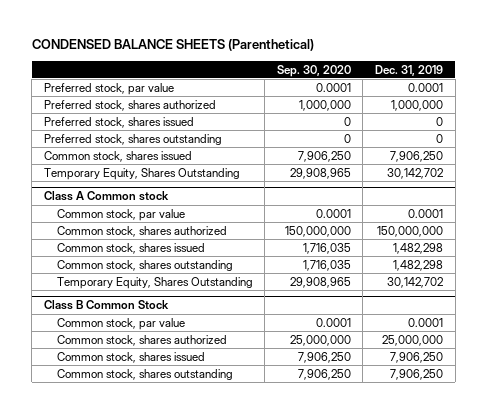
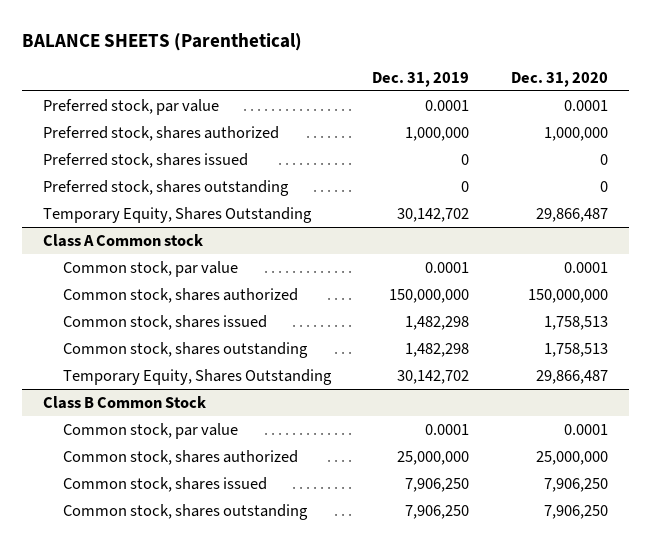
- CONDENSED BALANCE SHEETS (Parenthetical)
+ BALANCE SHEETS (Parenthetical)
- | Sep. 30, 2020 | Dec. 31, 2019
+ | Dec. 31, 2019 | Dec. 31, 2020
- Common stock, shares issued | 7,906,250 | 7,906,250

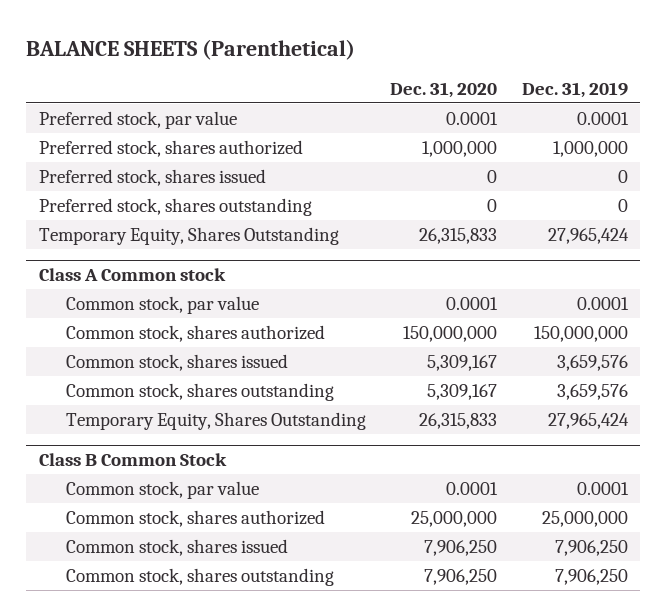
- | Dec. 31, 2019 | Dec. 31, 2020
+ | Dec. 31, 2020 | Dec. 31, 2019
- Temporary Equity, Shares Outstanding | 30,142,702 | 29,866,487
+ Temporary Equity, Shares Outstanding | 26,315,833 | 27,965,424
@ Class A Common stock
- Common stock, shares issued | 1,482,298 | 1,758,513
- Common stock, shares outstanding | 1,482,298 | 1,758,513
- Temporary Equity, Shares Outstanding | 30,142,702 | 29,866,487
+ Common stock, shares issued | 5,309,167 | 3,659,576
+ Common stock, shares outstanding | 5,309,167 | 3,659,576
+ Temporary Equity, Shares Outstanding | 26,315,833 | 27,965,424

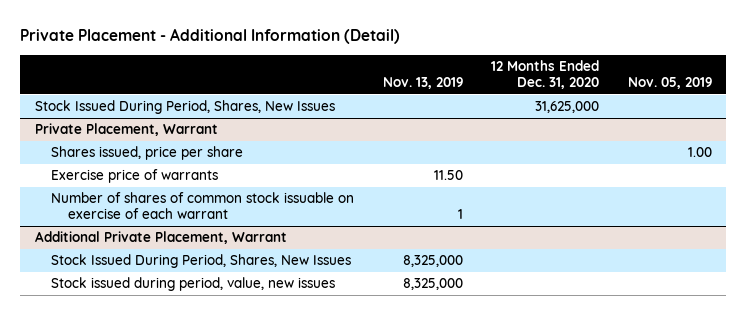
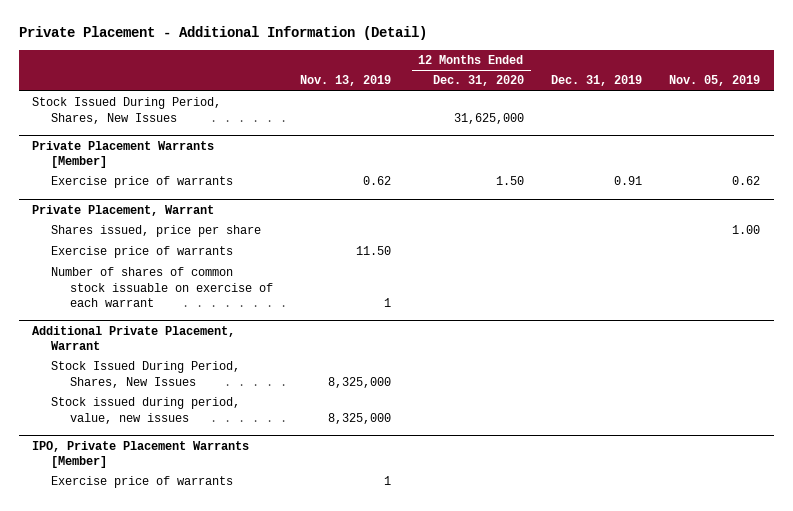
- | Nov. 13, 2019 | 12 Months Ended Dec. 31, 2020 | Nov. 05, 2019
+ | Nov. 13, 2019 | 12 Months Ended Dec. 31, 2020 | Dec. 31, 2019 | Nov. 05, 2019
+ Private Placement Warrants [Member]
+ Exercise price of warrants | 0.62 | 1.50 | 0.91 | 0.62
+ IPO, Private Placement Warrants [Member]
+ Exercise price of warrants | 1 | | |

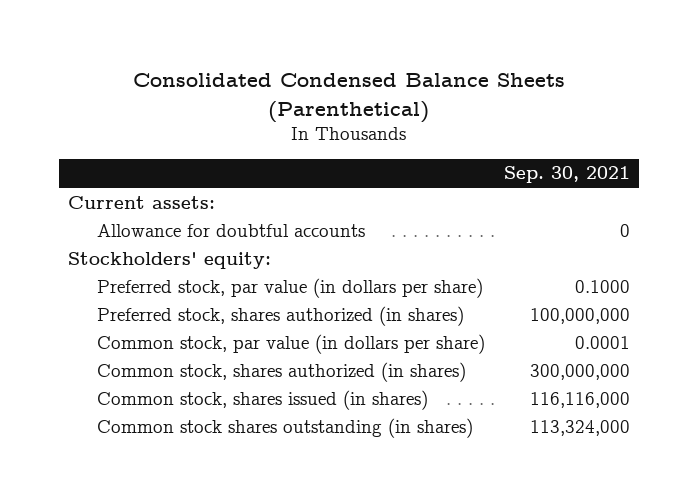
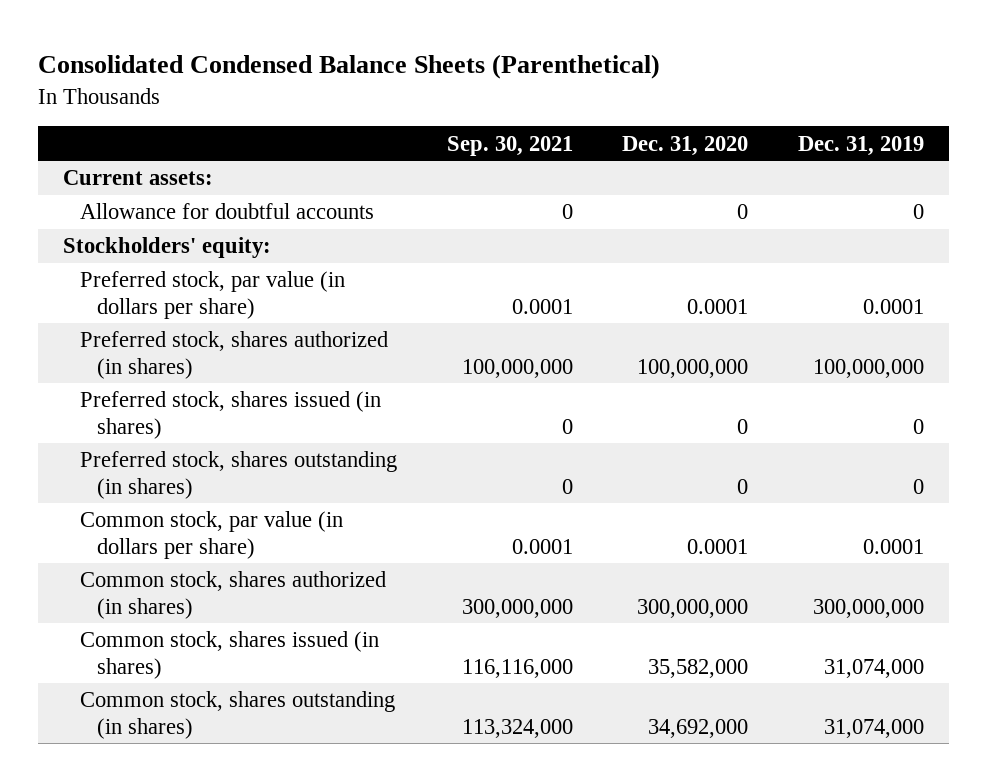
- | Sep. 30, 2021
+ | Sep. 30, 2021 | Dec. 31, 2020 | Dec. 31, 2019
- Preferred stock, par value (in dollars per share) | 0.1000
+ Preferred stock, par value (in dollars per share) | 0.0001 | 0.0001 | 0.0001
+ Preferred stock, shares issued (in shares) | 0 | 0 | 0
+ Preferred stock, shares outstanding (in shares) | 0 | 0 | 0
- Common stock shares outstanding (in shares) | 113,324,000
+ Common stock, shares outstanding (in shares) | 113,324,000 | 34,692,000 | 31,074,000

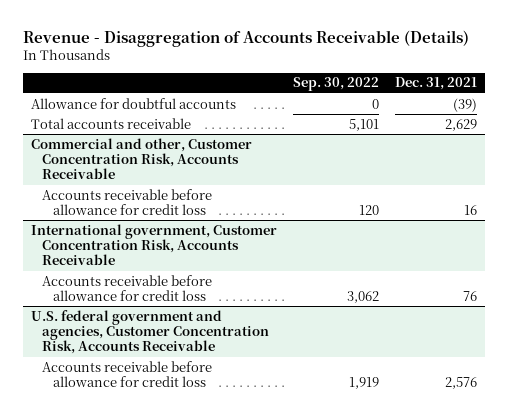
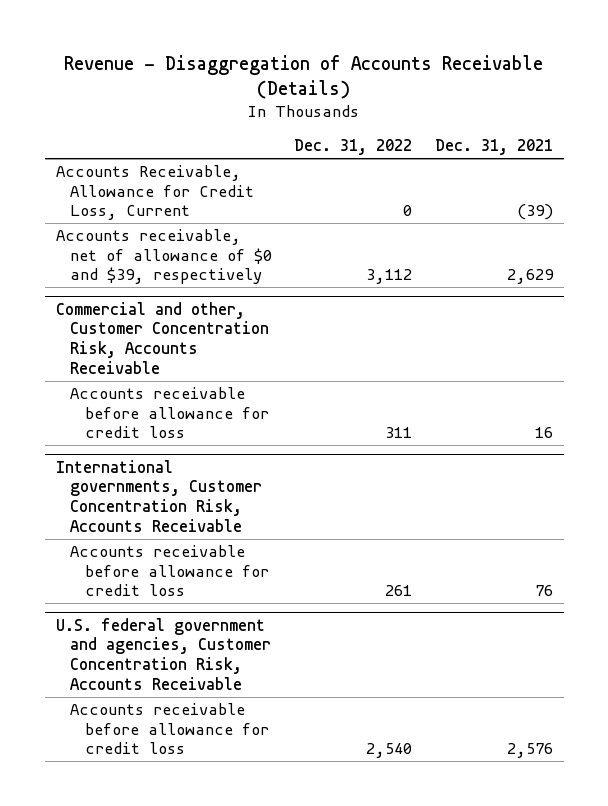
- | Sep. 30, 2022 | Dec. 31, 2021
+ | Dec. 31, 2022 | Dec. 31, 2021
- Allowance for doubtful accounts | 0 | (39)
- Total accounts receivable | 5,101 | 2,629
+ Accounts Receivable, Allowance for Credit Loss, Current | 0 | (39)
+ Accounts receivable, net of allowance of $0 and $39, respectively | 3,112 | 2,629
- International government, Customer Concentration Risk, Accounts Receivable
+ International governments, Customer Concentration Risk, Accounts Receivable

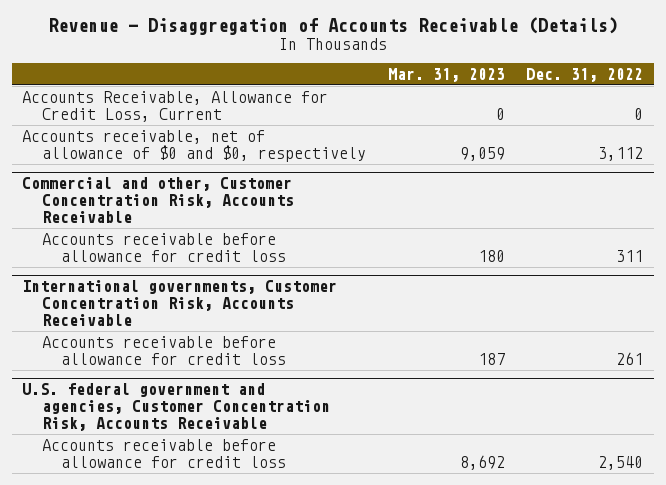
- | Dec. 31, 2022 | Dec. 31, 2021
+ | Mar. 31, 2023 | Dec. 31, 2022
- Accounts receivable, net of allowance of $0 and $39, respectively | 3,112 | 2,629
+ Accounts receivable, net of allowance of $0 and $0, respectively | 9,059 | 3,112

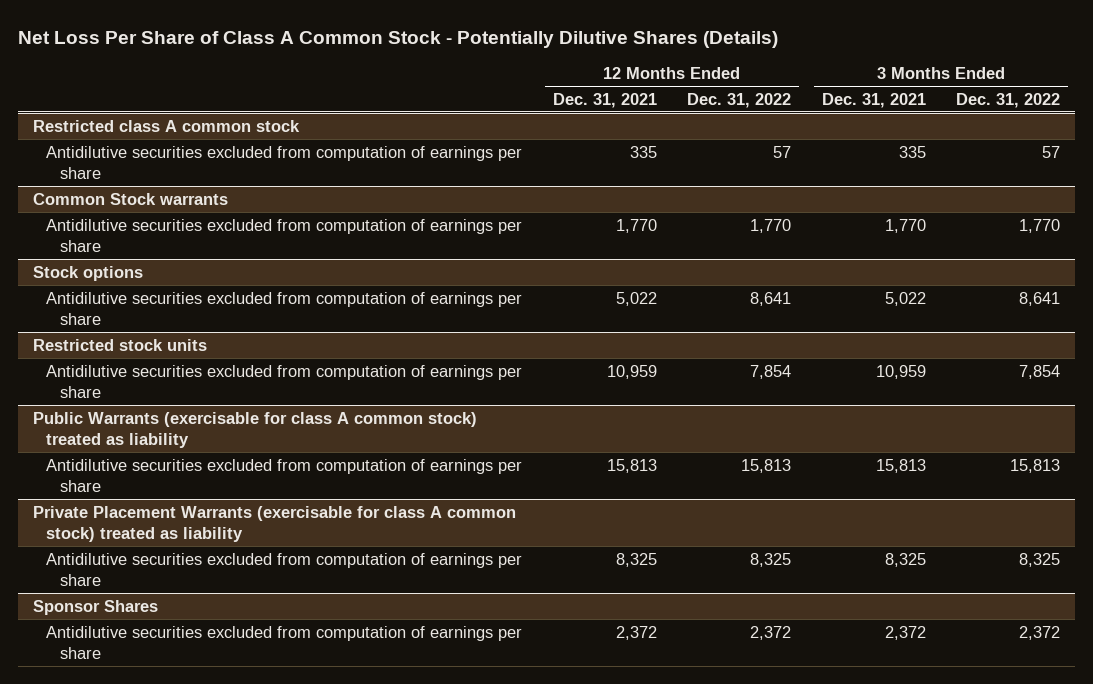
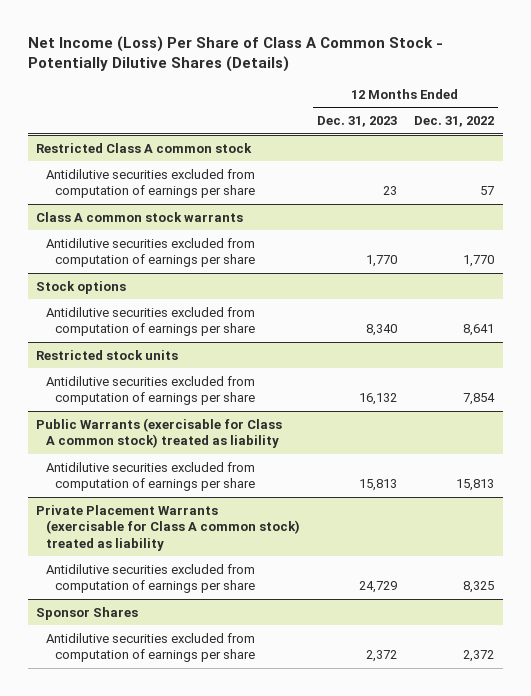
- Net Loss Per Share of Class A Common Stock - Potentially Dilutive Shares (Details)
+ Net Income (Loss) Per Share of Class A Common Stock - Potentially Dilutive Shares (Details)
- | 12 Months Ended Dec. 31, 2021 | 12 Months Ended Dec. 31, 2022 | 3 Months Ended Dec. 31, 2021 | 3 Months Ended Dec. 31, 2022
+ | 12 Months Ended Dec. 31, 2023 | 12 Months Ended Dec. 31, 2022
- Restricted class A common stock
+ Restricted Class A common stock
- Common Stock warrants
+ Class A common stock warrants
- Public Warrants (exercisable for class A common stock) treated as liability
+ Public Warrants (exercisable for Class A common stock) treated as liability
- Private Placement Warrants (exercisable for class A common stock) treated as liability
+ Private Placement Warrants (exercisable for Class A common stock) treated as liability

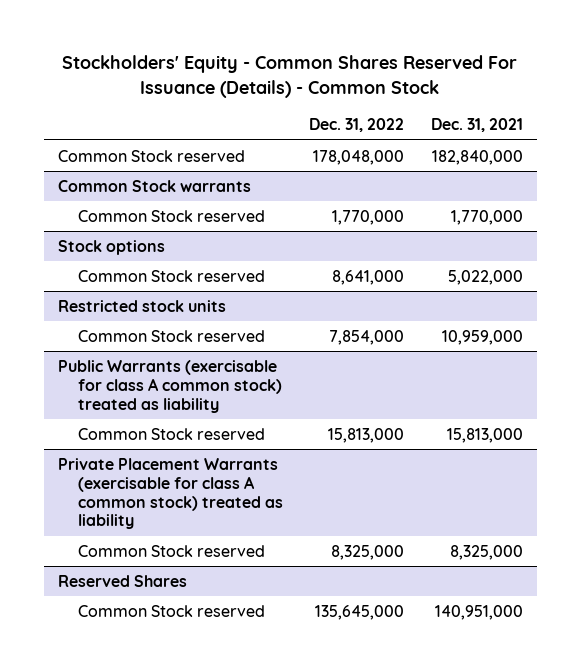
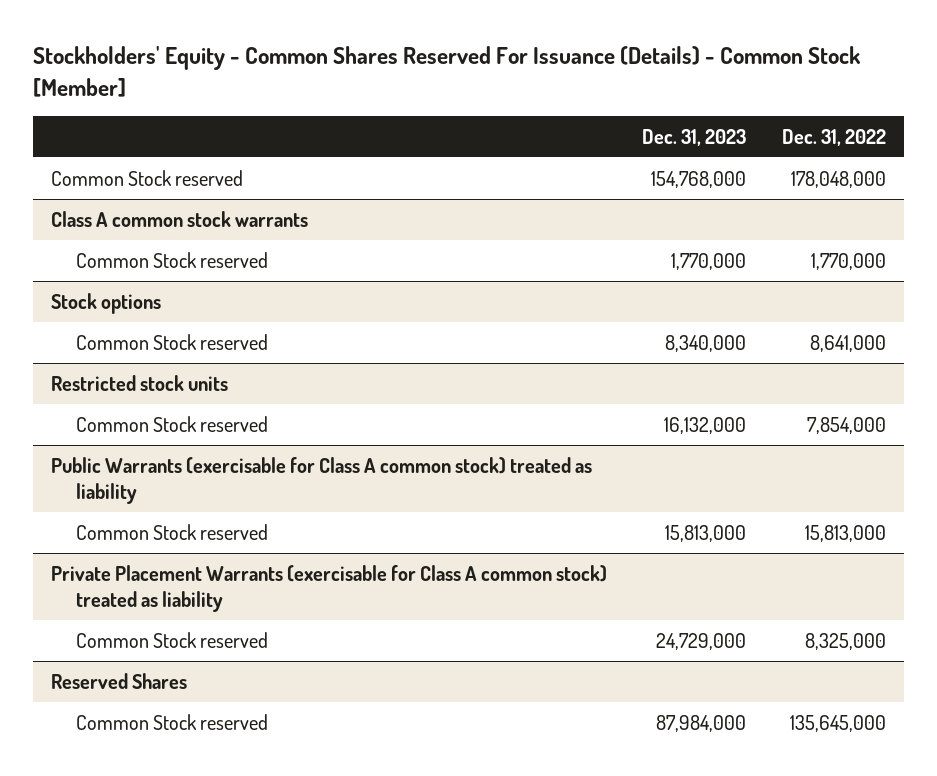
- Stockholders' Equity - Common Shares Reserved For Issuance (Details) - Common Stock
+ Stockholders' Equity - Common Shares Reserved For Issuance (Details) - Common Stock [Member]
- | Dec. 31, 2022 | Dec. 31, 2021
+ | Dec. 31, 2023 | Dec. 31, 2022
- Common Stock warrants
+ Class A common stock warrants
- Public Warrants (exercisable for class A common stock) treated as liability
+ Public Warrants (exercisable for Class A common stock) treated as liability
- Private Placement Warrants (exercisable for class A common stock) treated as liability
+ Private Placement Warrants (exercisable for Class A common stock) treated as liability

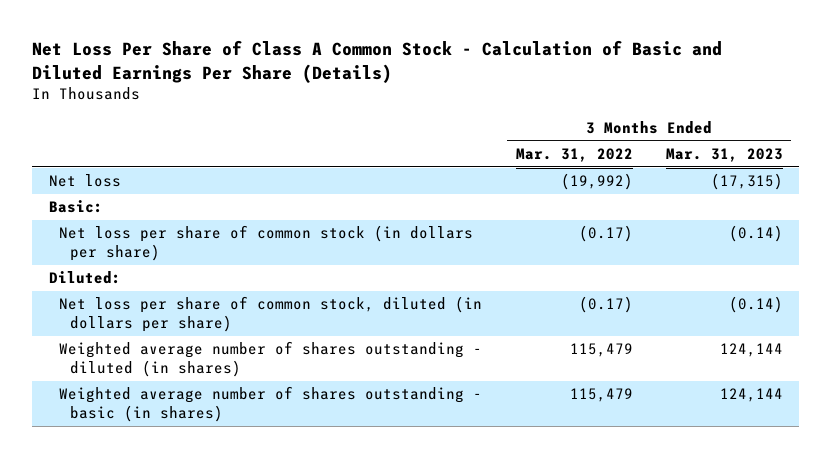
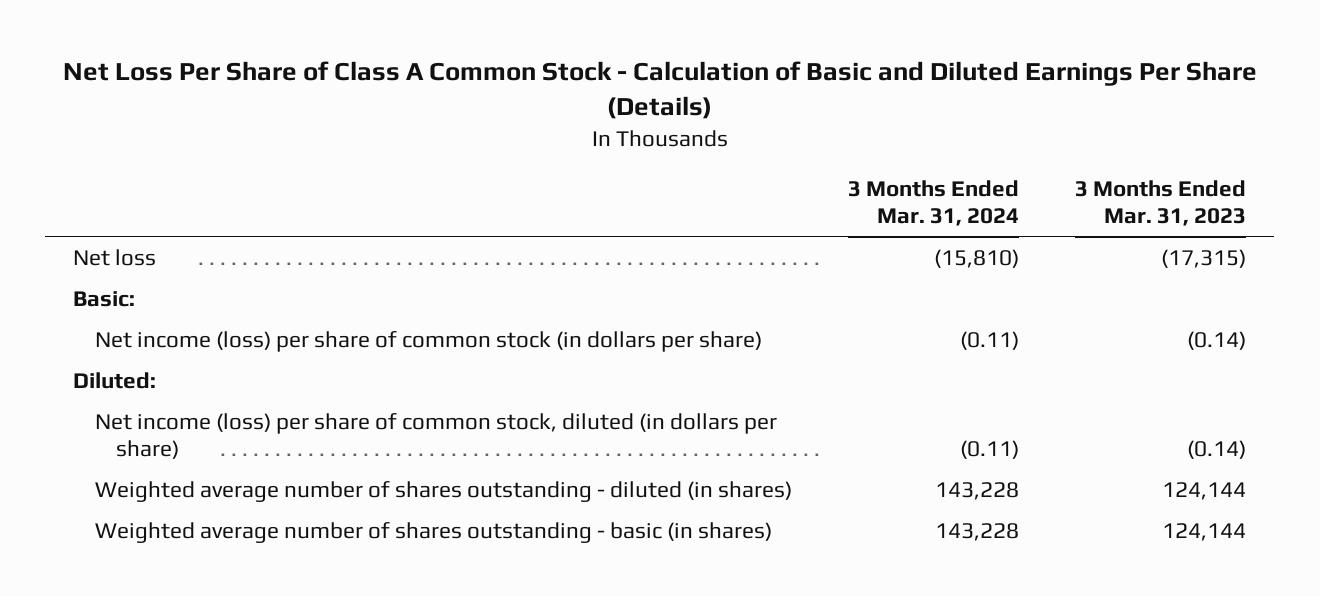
- | 3 Months Ended Mar. 31, 2022 | 3 Months Ended Mar. 31, 2023
+ | 3 Months Ended Mar. 31, 2024 | 3 Months Ended Mar. 31, 2023
- Net loss per share of common stock (in dollars per share) | (0.17) | (0.14)
+ Net income (loss) per share of common stock (in dollars per share) | (0.11) | (0.14)
- Net loss per share of common stock, diluted (in dollars per share) | (0.17) | (0.14)
+ Net income (loss) per share of common stock, diluted (in dollars per share) | (0.11) | (0.14)

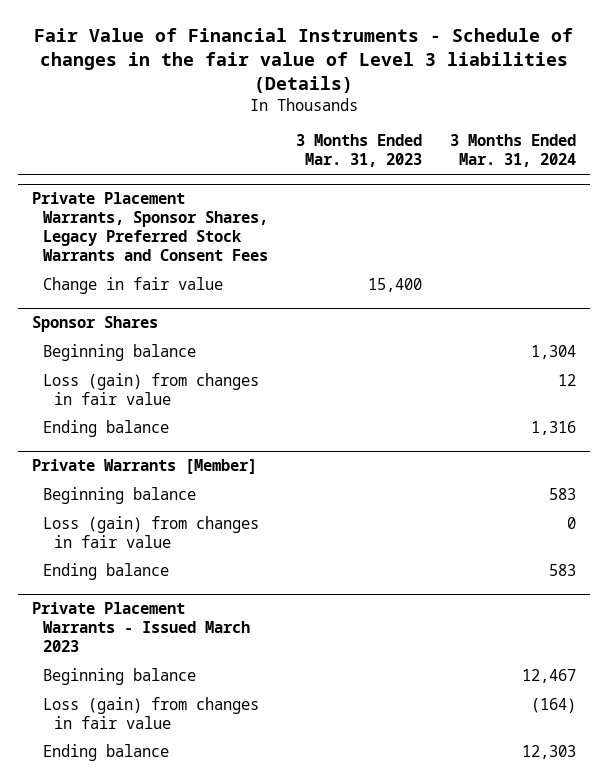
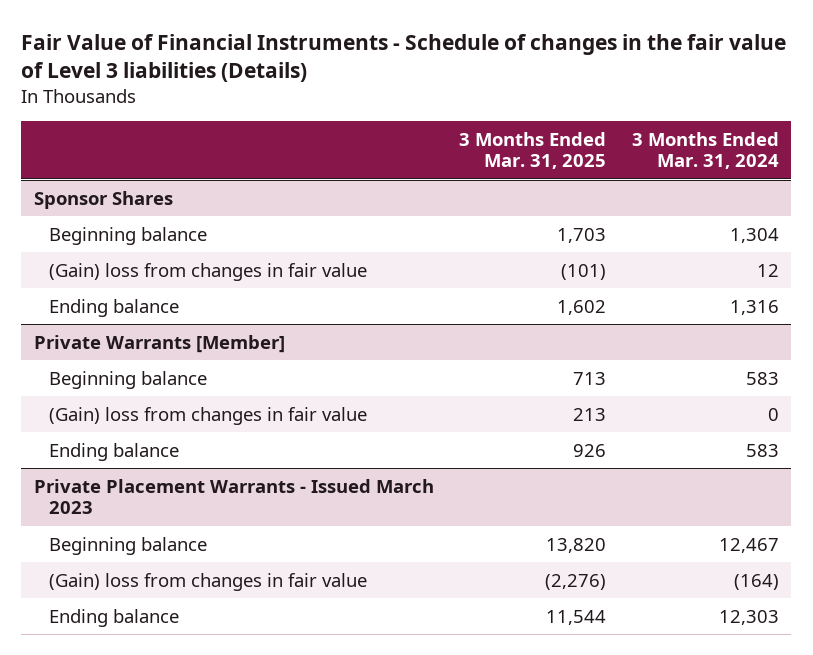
- | 3 Months Ended Mar. 31, 2023 | 3 Months Ended Mar. 31, 2024
+ | 3 Months Ended Mar. 31, 2025 | 3 Months Ended Mar. 31, 2024
- Private Placement Warrants, Sponsor Shares, Legacy Preferred Stock Warrants and Consent Fees
- Change in fair value | 15,400 |
@ Sponsor Shares
- Loss (gain) from changes in fair value | | 12
+ (Gain) loss from changes in fair value | (101) | 12
@ Private Warrants [Member]
- Loss (gain) from changes in fair value | | 0
+ (Gain) loss from changes in fair value | 213 | 0
@ Private Placement Warrants - Issued March 2023
- Loss (gain) from changes in fair value | | (164)
+ (Gain) loss from changes in fair value | (2,276) | (164)

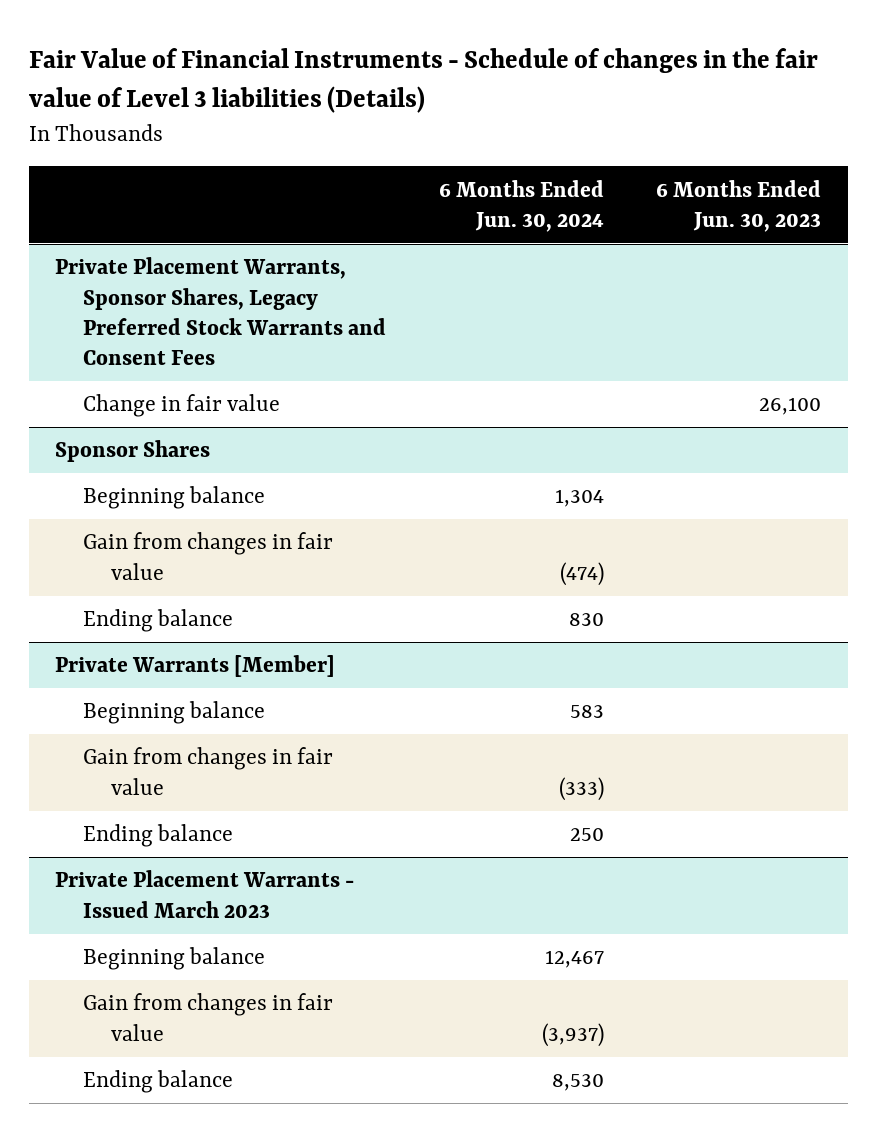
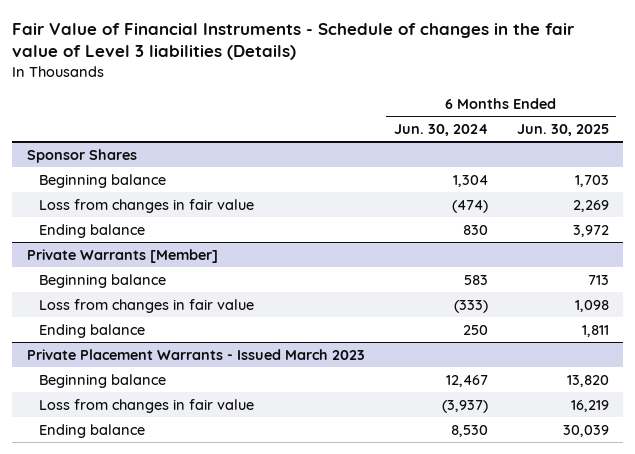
- | 6 Months Ended Jun. 30, 2024 | 6 Months Ended Jun. 30, 2023
+ | 6 Months Ended Jun. 30, 2024 | 6 Months Ended Jun. 30, 2025
- Private Placement Warrants, Sponsor Shares, Legacy Preferred Stock Warrants and Consent Fees
- Change in fair value | | 26,100
@ Sponsor Shares
- Gain from changes in fair value | (474) |
+ Loss from changes in fair value | (474) | 2,269
@ Private Warrants [Member]
- Gain from changes in fair value | (333) |
+ Loss from changes in fair value | (333) | 1,098
@ Private Placement Warrants - Issued March 2023
- Gain from changes in fair value | (3,937) |
+ Loss from changes in fair value | (3,937) | 16,219

